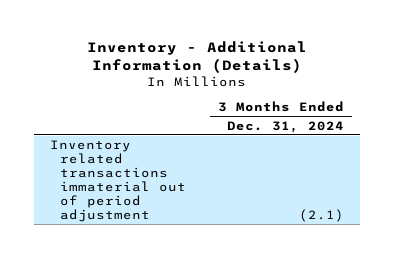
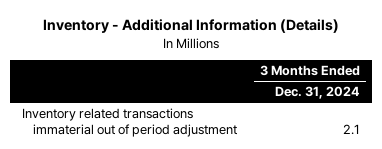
- Inventory related transactions immaterial out of period adjustment | (2.1)
+ Inventory related transactions immaterial out of period adjustment | 2.1

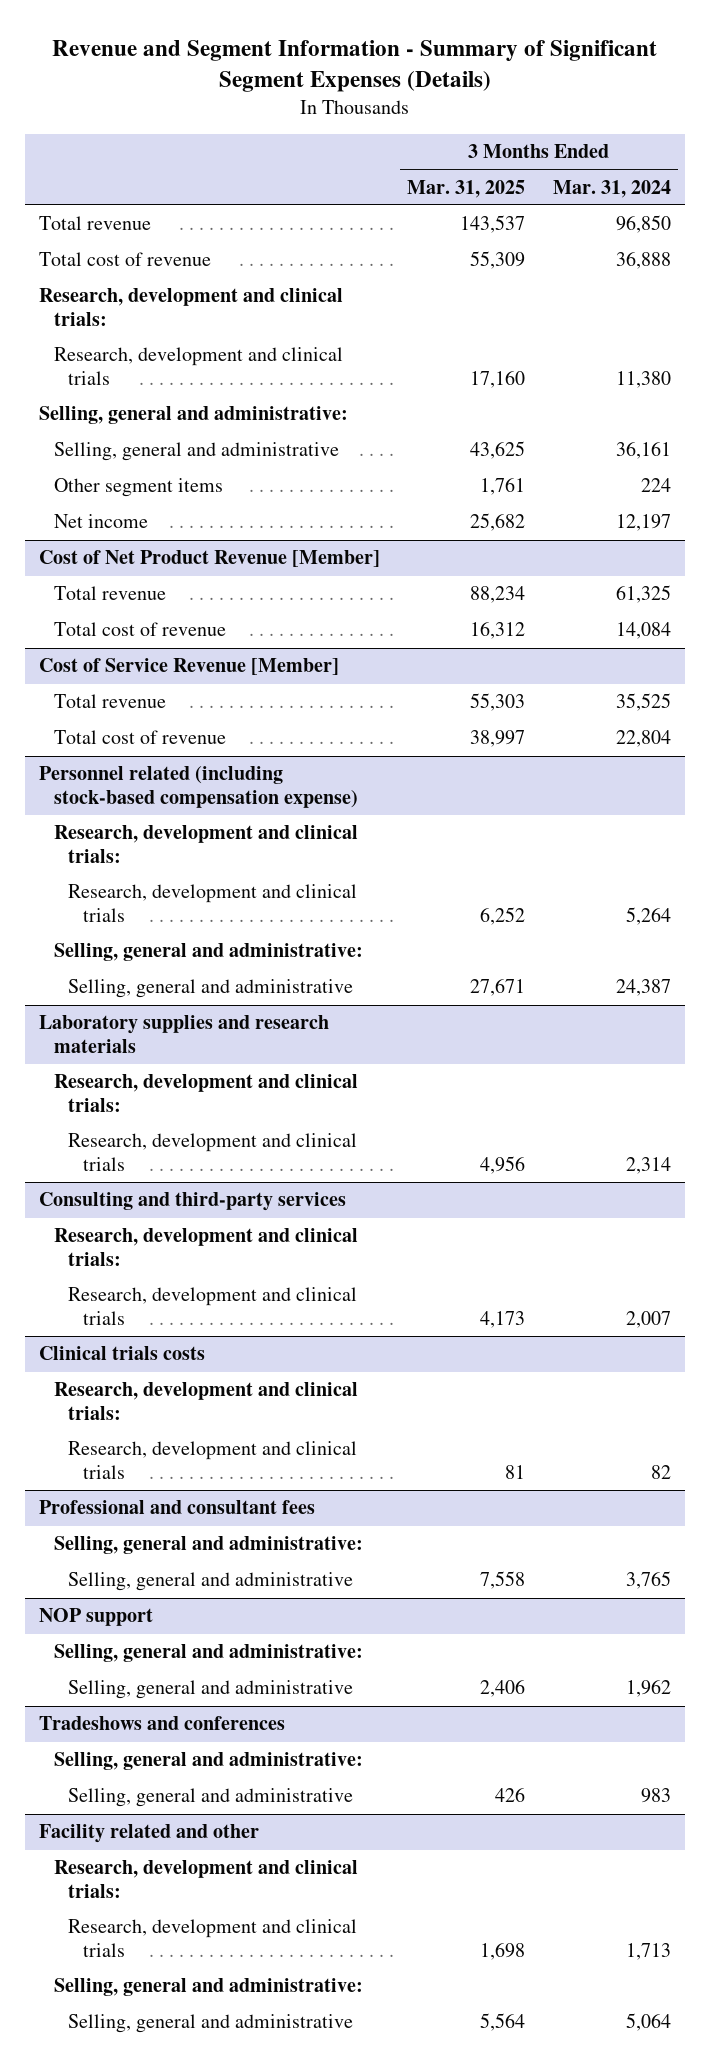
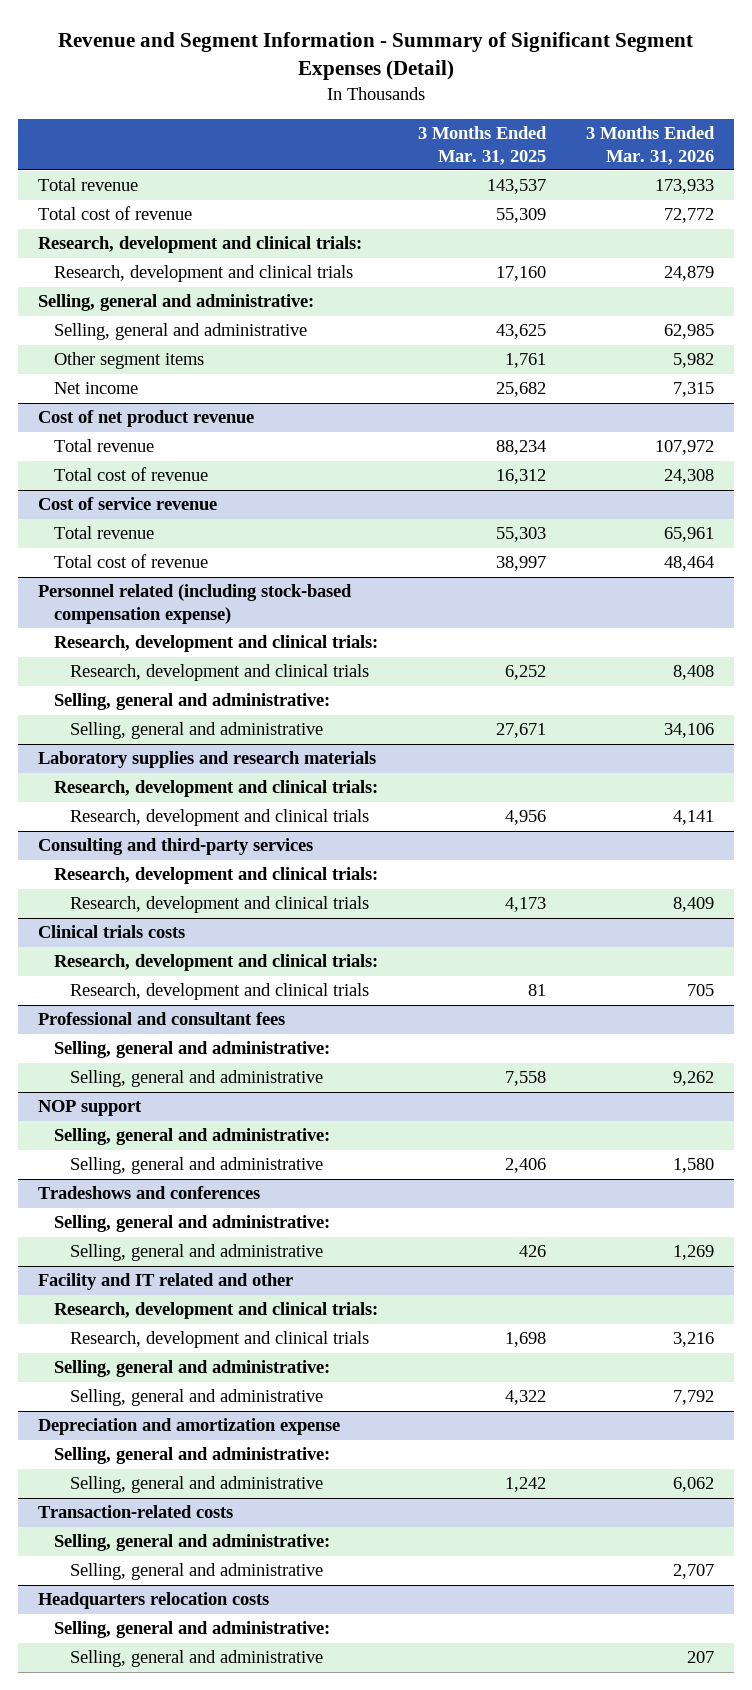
- Revenue and Segment Information - Summary of Significant Segment Expenses (Details)
+ Revenue and Segment Information - Summary of Significant Segment Expenses (Detail)
- | 3 Months Ended Mar. 31, 2025 | 3 Months Ended Mar. 31, 2024
+ | 3 Months Ended Mar. 31, 2025 | 3 Months Ended Mar. 31, 2026
- Cost of Net Product Revenue [Member]
+ Cost of net product revenue
- Cost of Service Revenue [Member]
+ Cost of service revenue
- Facility related and other
+ Facility and IT related and other
- Selling, general and administrative | 5,564 | 5,064
+ Selling, general and administrative | 4,322 | 7,792
+ Depreciation and amortization expense
+ Selling, general and administrative:
+ Selling, general and administrative | 1,242 | 6,062
+ Transaction-related costs
+ Selling, general and administrative:
+ Selling, general and administrative | | 2,707
+ Headquarters relocation costs
+ Selling, general and administrative:
+ Selling, general and administrative | | 207

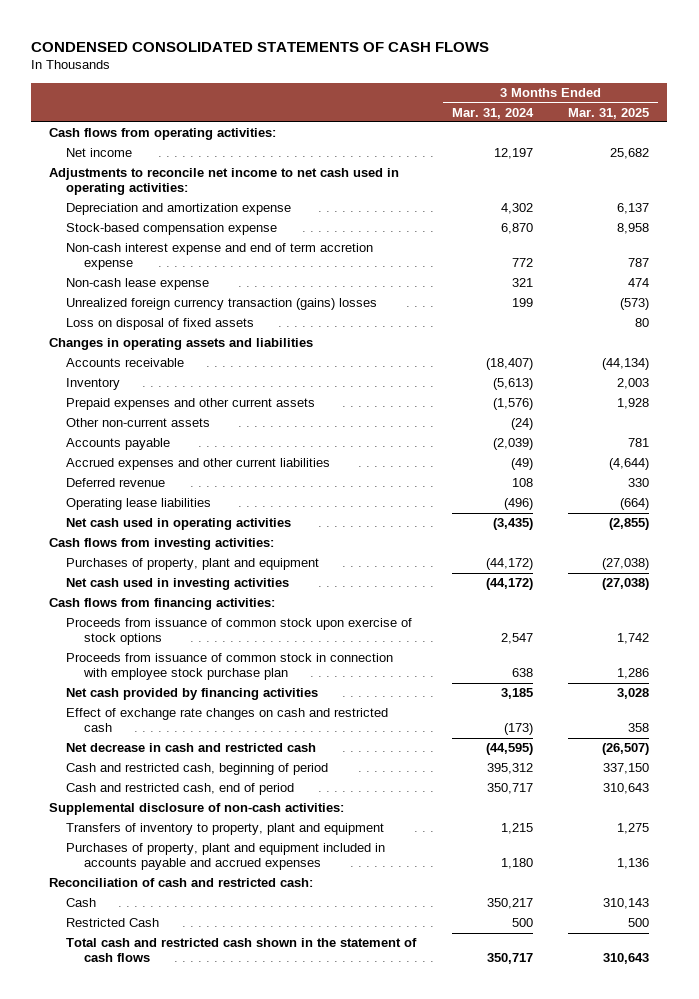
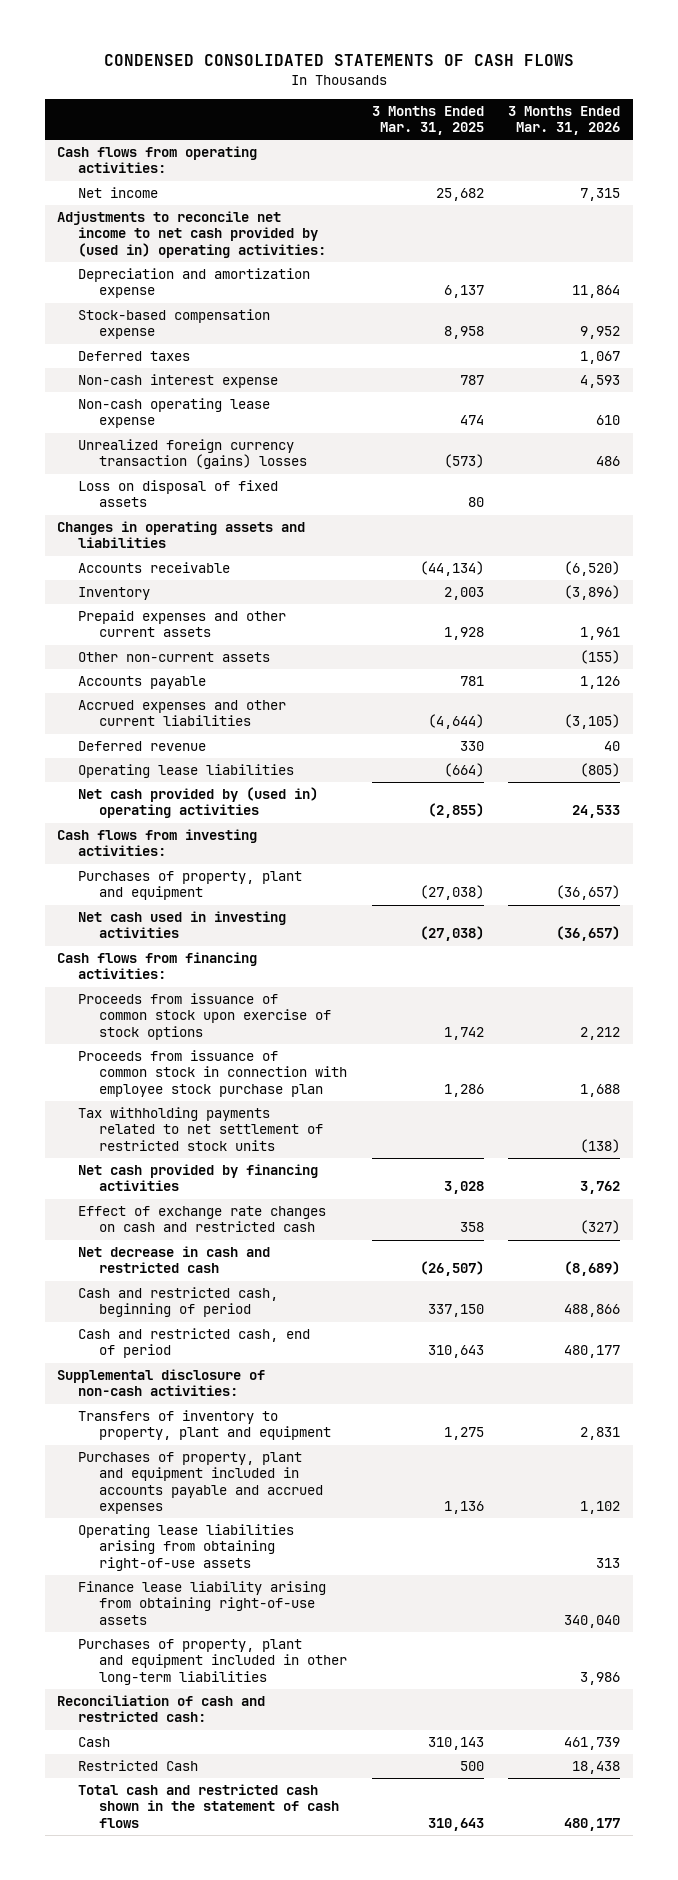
- | 3 Months Ended Mar. 31, 2024 | 3 Months Ended Mar. 31, 2025
+ | 3 Months Ended Mar. 31, 2025 | 3 Months Ended Mar. 31, 2026
- Adjustments to reconcile net income to net cash used in operating activities:
+ Adjustments to reconcile net income to net cash provided by (used in) operating activities:
- Non-cash interest expense and end of term accretion expense | 772 | 787
- Non-cash lease expense | 321 | 474
+ Deferred taxes | | 1,067
+ Non-cash interest expense | 787 | 4,593
+ Non-cash operating lease expense | 474 | 610
- Net cash used in operating activities | (3,435) | (2,855)
+ Net cash provided by (used in) operating activities | (2,855) | 24,533
+ Tax withholding payments related to net settlement of restricted stock units | | (138)
+ Operating lease liabilities arising from obtaining right-of-use assets | | 313
+ Finance lease liability arising from obtaining right-of-use assets | | 340,040
+ Purchases of property, plant and equipment included in other long-term liabilities | | 3,986

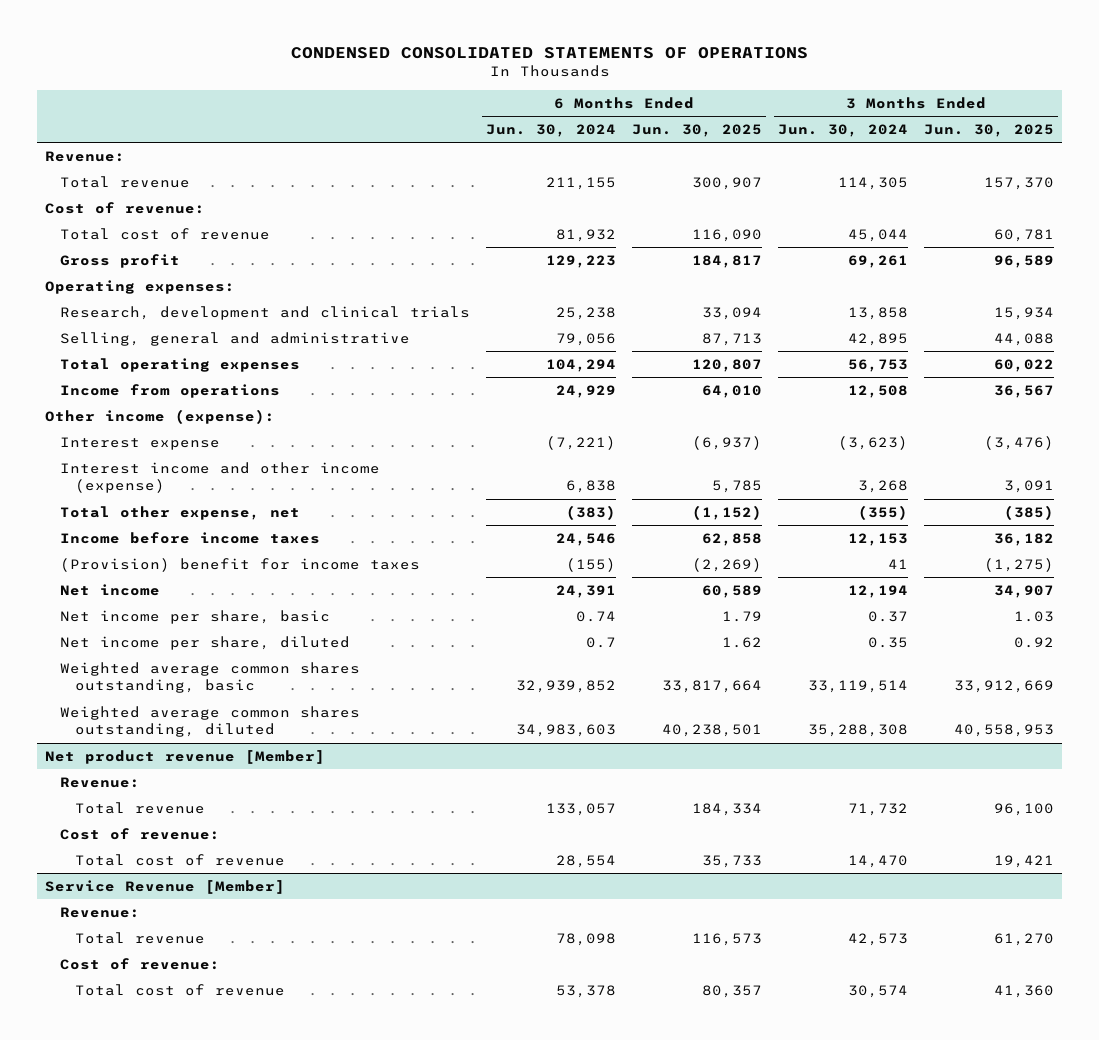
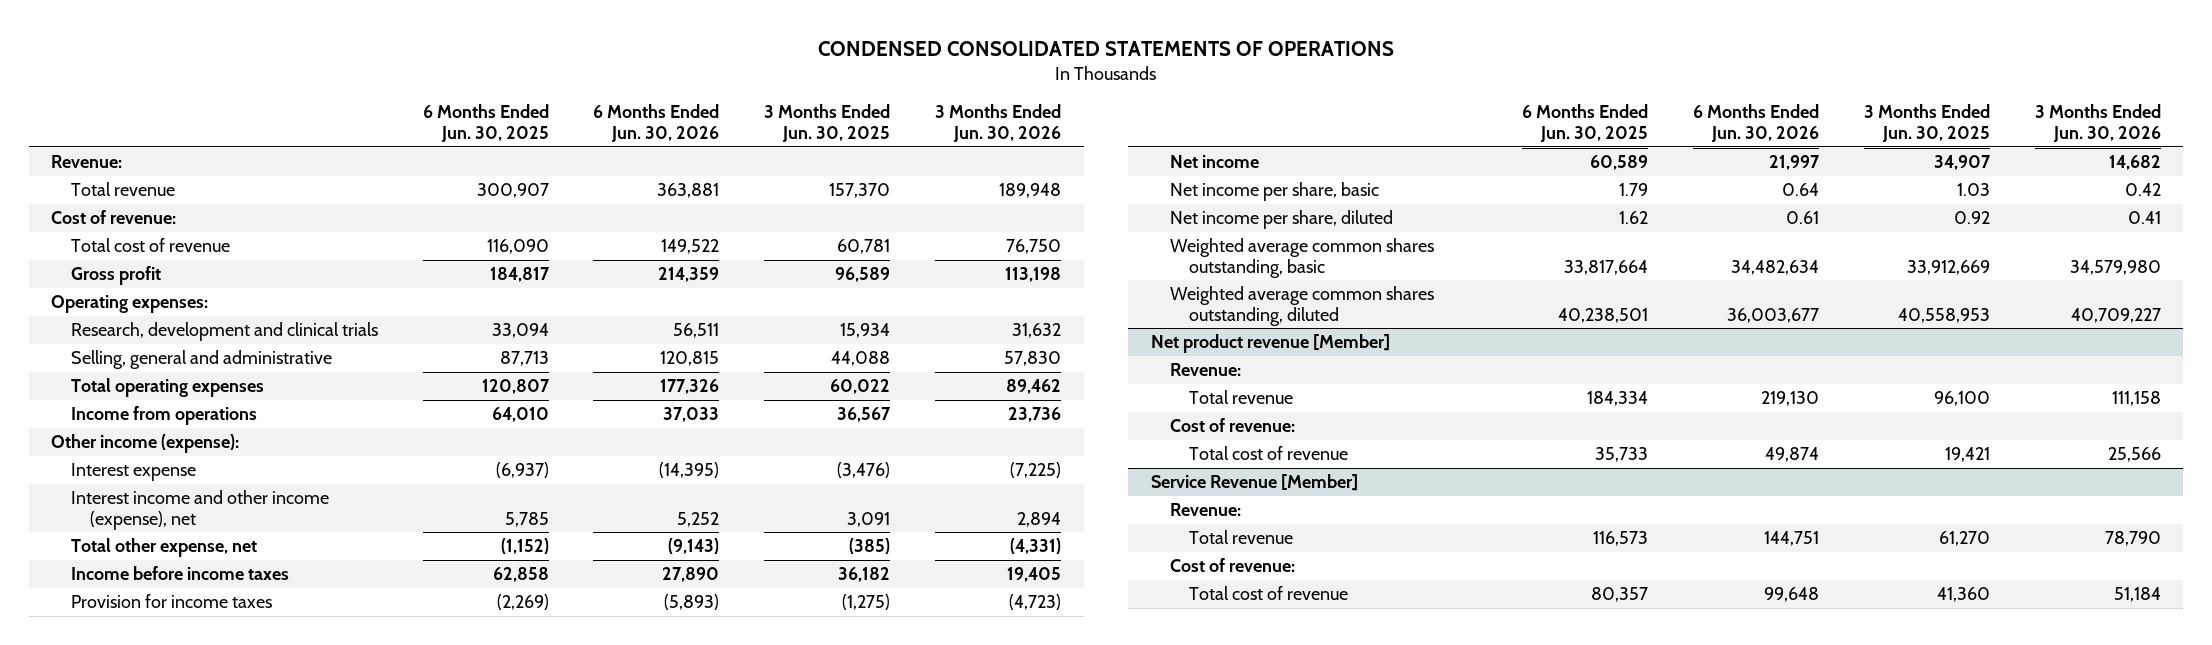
- | 6 Months Ended Jun. 30, 2024 | 6 Months Ended Jun. 30, 2025 | 3 Months Ended Jun. 30, 2024 | 3 Months Ended Jun. 30, 2025
+ | 6 Months Ended Jun. 30, 2025 | 6 Months Ended Jun. 30, 2026 | 3 Months Ended Jun. 30, 2025 | 3 Months Ended Jun. 30, 2026
- Interest income and other income (expense) | 6,838 | 5,785 | 3,268 | 3,091
+ Interest income and other income (expense), net | 5,785 | 5,252 | 3,091 | 2,894
- (Provision) benefit for income taxes | (155) | (2,269) | 41 | (1,275)
+ Provision for income taxes | (2,269) | (5,893) | (1,275) | (4,723)

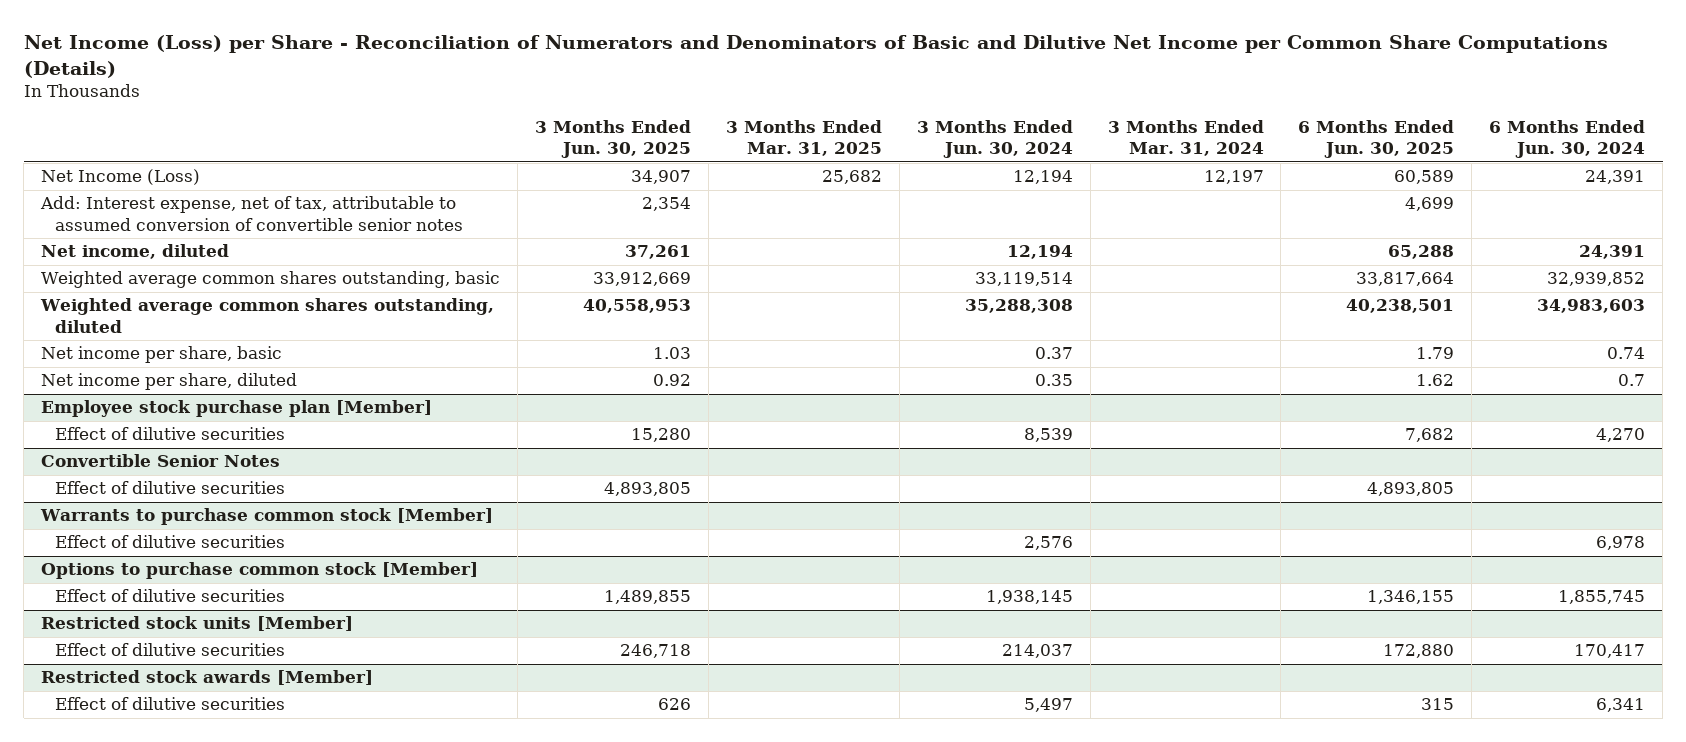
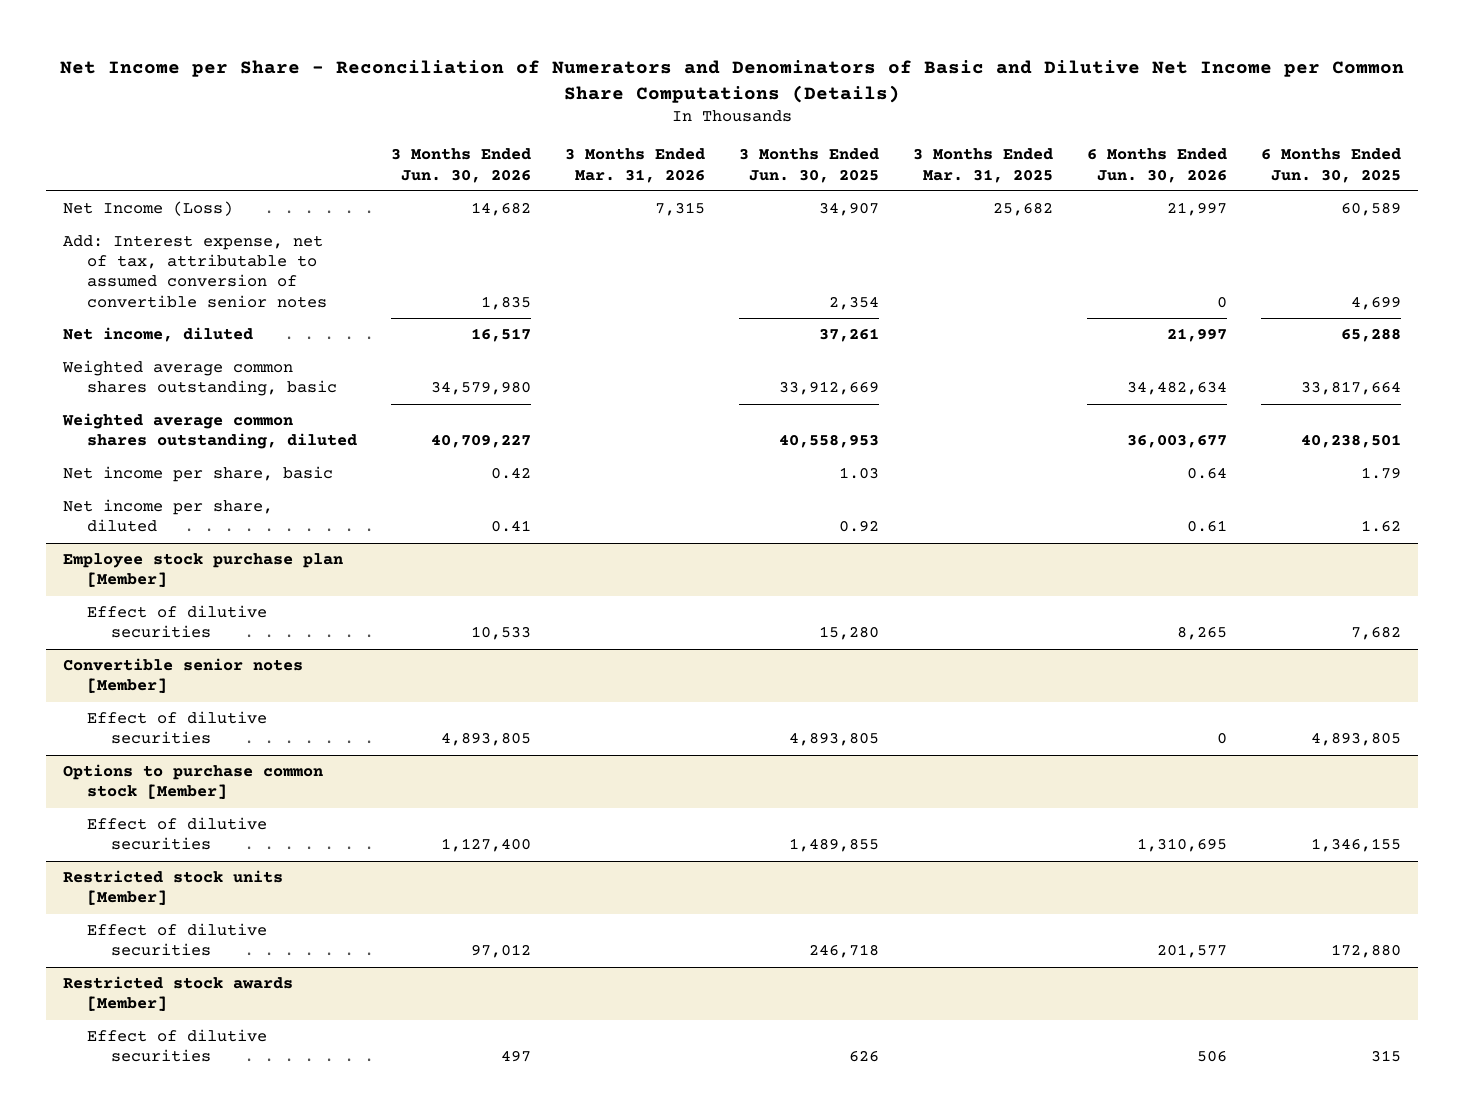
- Net Income (Loss) per Share - Reconciliation of Numerators and Denominators of Basic and Dilutive Net Income per Common Share Computations (Details)
+ Net Income per Share - Reconciliation of Numerators and Denominators of Basic and Dilutive Net Income per Common Share Computations (Details)
- | 3 Months Ended Jun. 30, 2025 | 3 Months Ended Mar. 31, 2025 | 3 Months Ended Jun. 30, 2024 | 3 Months Ended Mar. 31, 2024 | 6 Months Ended Jun. 30, 2025 | 6 Months Ended Jun. 30, 2024
+ | 3 Months Ended Jun. 30, 2026 | 3 Months Ended Mar. 31, 2026 | 3 Months Ended Jun. 30, 2025 | 3 Months Ended Mar. 31, 2025 | 6 Months Ended Jun. 30, 2026 | 6 Months Ended Jun. 30, 2025
- Convertible Senior Notes
+ Convertible senior notes [Member]
- Warrants to purchase common stock [Member]
- Effect of dilutive securities | | | 2,576 | | | 6,978

